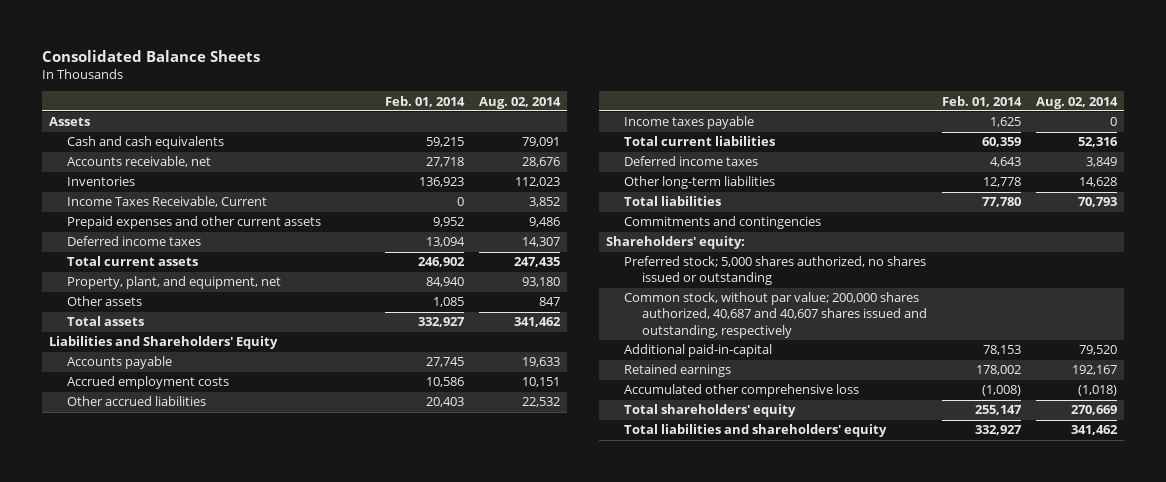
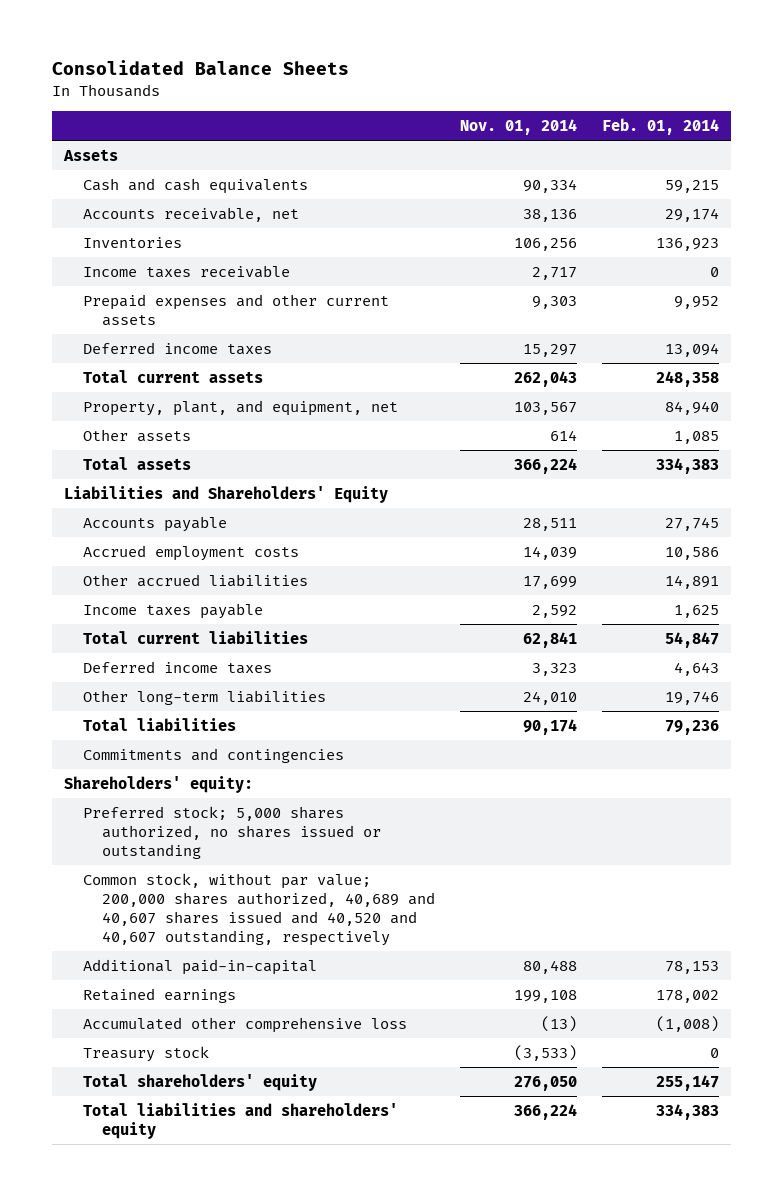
- | Feb. 01, 2014 | Aug. 02, 2014
+ | Nov. 01, 2014 | Feb. 01, 2014
- Accounts receivable, net | 27,718 | 28,676
+ Accounts receivable, net | 38,136 | 29,174
- Income Taxes Receivable, Current | 0 | 3,852
+ Income taxes receivable | 2,717 | 0
- Total current assets | 246,902 | 247,435
+ Total current assets | 262,043 | 248,358
- Total assets | 332,927 | 341,462
+ Total assets | 366,224 | 334,383
- Other accrued liabilities | 20,403 | 22,532
+ Other accrued liabilities | 17,699 | 14,891
- Total current liabilities | 60,359 | 52,316
+ Total current liabilities | 62,841 | 54,847
- Other long-term liabilities | 12,778 | 14,628
- Total liabilities | 77,780 | 70,793
+ Other long-term liabilities | 24,010 | 19,746
+ Total liabilities | 90,174 | 79,236
- Common stock, without par value; 200,000 shares authorized, 40,687 and 40,607 shares issued and outstanding, respectively
+ Common stock, without par value; 200,000 shares authorized, 40,689 and 40,607 shares issued and 40,520 and 40,607 outstanding, respectively
+ Treasury stock | (3,533) | 0
- Total liabilities and shareholders' equity | 332,927 | 341,462
+ Total liabilities and shareholders' equity | 366,224 | 334,383

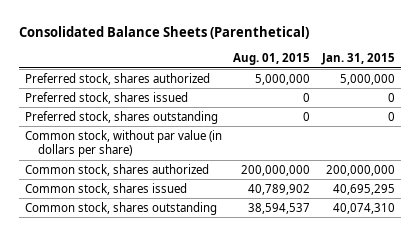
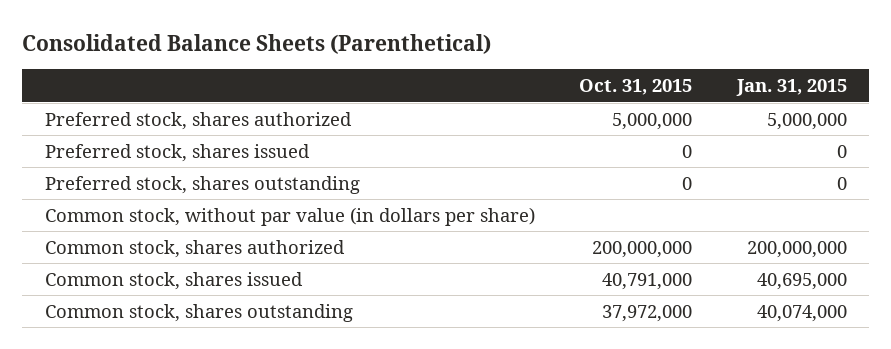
- | Aug. 01, 2015 | Jan. 31, 2015
+ | Oct. 31, 2015 | Jan. 31, 2015
- Common stock, shares issued | 40,789,902 | 40,695,295
- Common stock, shares outstanding | 38,594,537 | 40,074,310
+ Common stock, shares issued | 40,791,000 | 40,695,000
+ Common stock, shares outstanding | 37,972,000 | 40,074,000

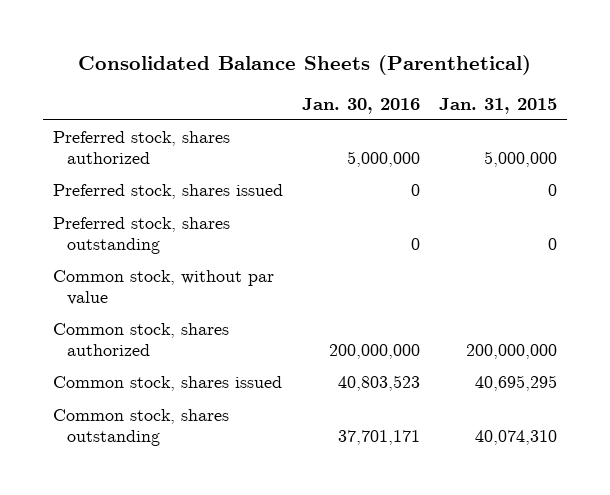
- | Oct. 31, 2015 | Jan. 31, 2015
+ | Jan. 30, 2016 | Jan. 31, 2015
- Common stock, without par value (in dollars per share)
+ Common stock, without par value
- Common stock, shares issued | 40,791,000 | 40,695,000
- Common stock, shares outstanding | 37,972,000 | 40,074,000
+ Common stock, shares issued | 40,803,523 | 40,695,295
+ Common stock, shares outstanding | 37,701,171 | 40,074,310

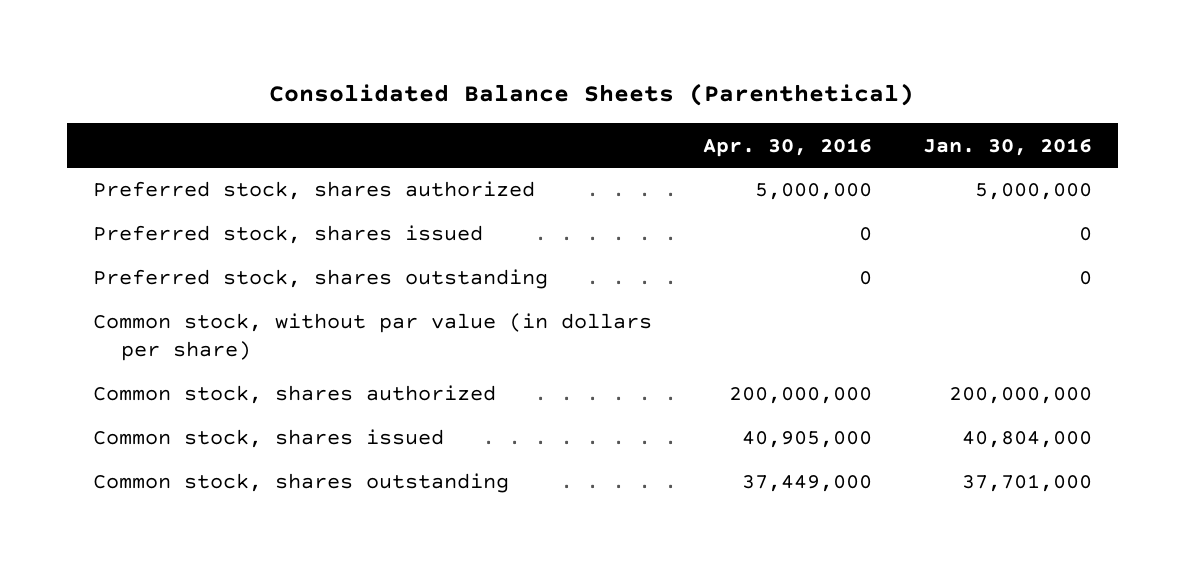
- | Jan. 30, 2016 | Jan. 31, 2015
+ | Apr. 30, 2016 | Jan. 30, 2016
- Common stock, without par value
+ Common stock, without par value (in dollars per share)
- Common stock, shares issued | 40,803,523 | 40,695,295
- Common stock, shares outstanding | 37,701,171 | 40,074,310
+ Common stock, shares issued | 40,905,000 | 40,804,000
+ Common stock, shares outstanding | 37,449,000 | 37,701,000

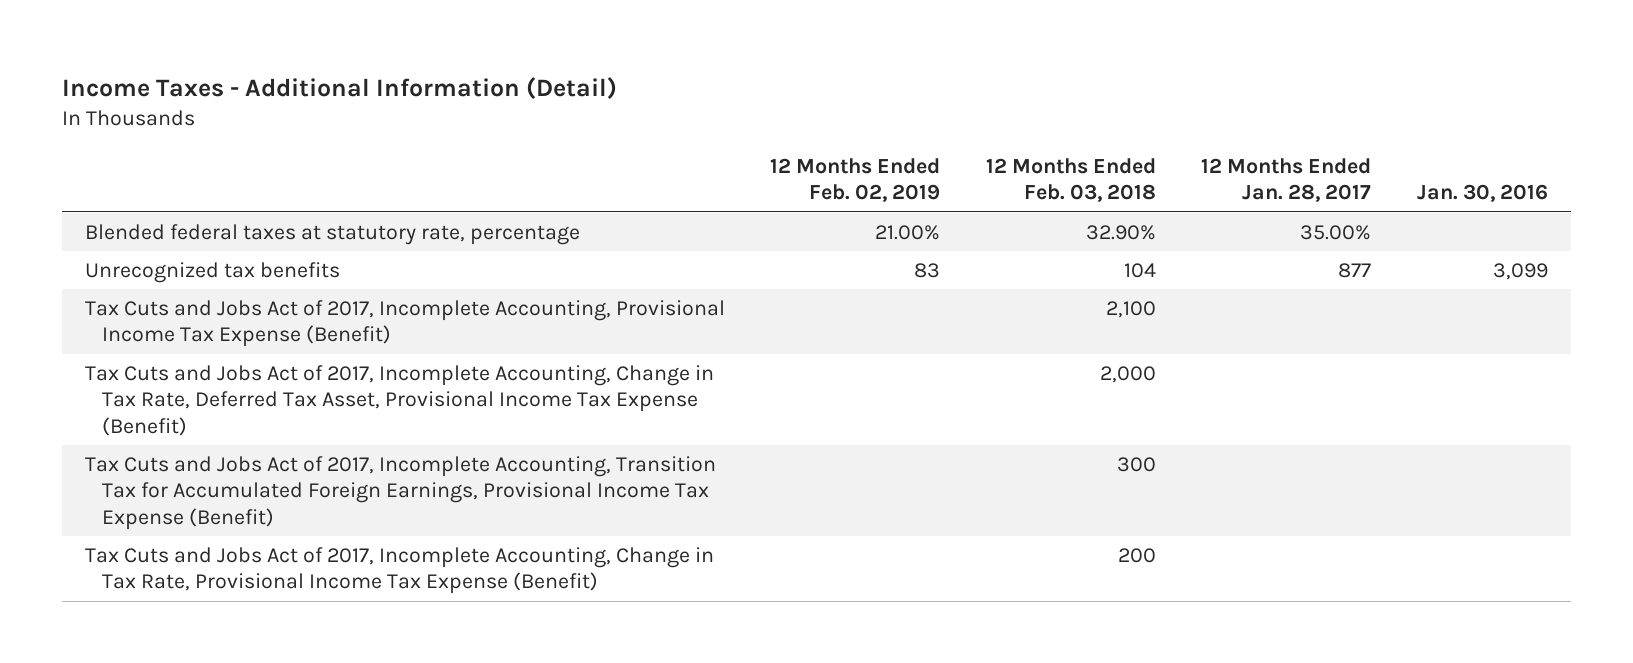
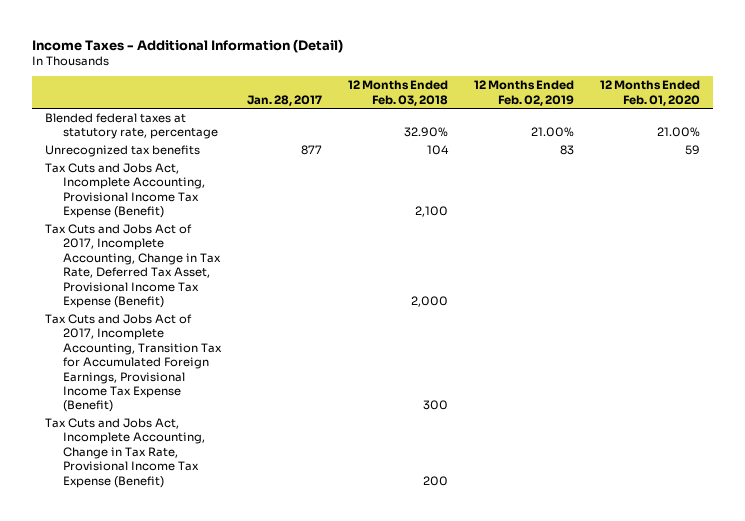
- | 12 Months Ended Feb. 02, 2019 | 12 Months Ended Feb. 03, 2018 | 12 Months Ended Jan. 28, 2017 | Jan. 30, 2016
+ | Jan. 28, 2017 | 12 Months Ended Feb. 03, 2018 | 12 Months Ended Feb. 02, 2019 | 12 Months Ended Feb. 01, 2020
- Tax Cuts and Jobs Act of 2017, Incomplete Accounting, Provisional Income Tax Expense (Benefit) | | 2,100 | |
+ Tax Cuts and Jobs Act, Incomplete Accounting, Provisional Income Tax Expense (Benefit) | | 2,100 | |
- Tax Cuts and Jobs Act of 2017, Incomplete Accounting, Change in Tax Rate, Provisional Income Tax Expense (Benefit) | | 200 | |
+ Tax Cuts and Jobs Act, Incomplete Accounting, Change in Tax Rate, Provisional Income Tax Expense (Benefit) | | 200 | |

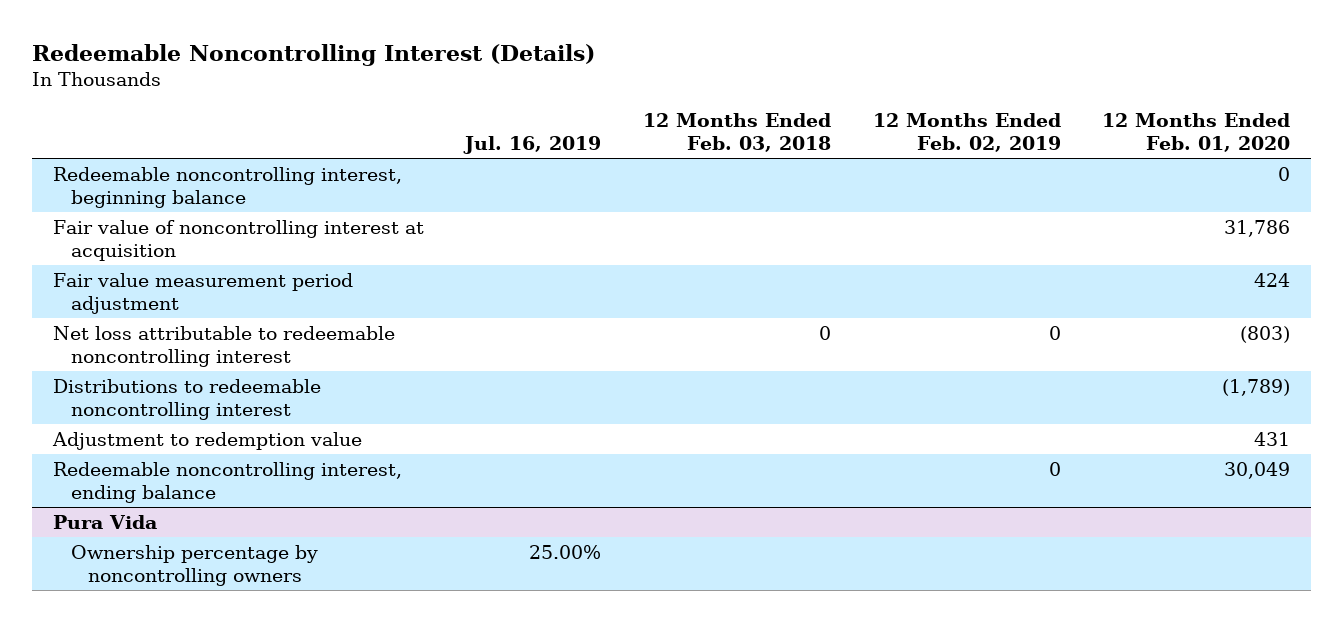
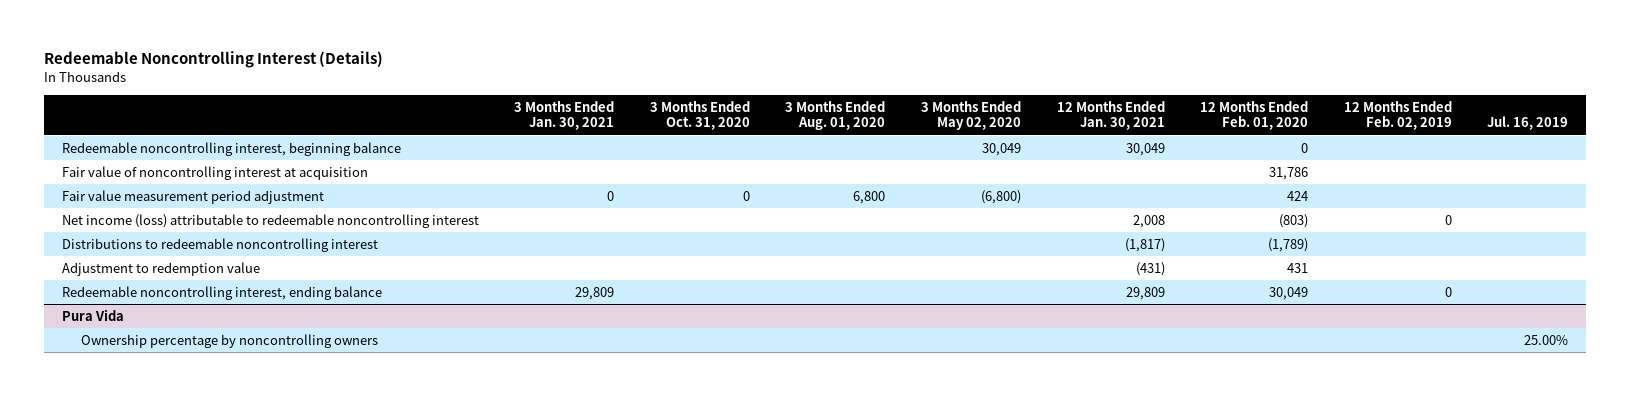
- | Jul. 16, 2019 | 12 Months Ended Feb. 03, 2018 | 12 Months Ended Feb. 02, 2019 | 12 Months Ended Feb. 01, 2020
+ | 3 Months Ended Jan. 30, 2021 | 3 Months Ended Oct. 31, 2020 | 3 Months Ended Aug. 01, 2020 | 3 Months Ended May 02, 2020 | 12 Months Ended Jan. 30, 2021 | 12 Months Ended Feb. 01, 2020 | 12 Months Ended Feb. 02, 2019 | Jul. 16, 2019
- Net loss attributable to redeemable noncontrolling interest | | 0 | 0 | (803)
+ Net income (loss) attributable to redeemable noncontrolling interest | | | | | 2,008 | (803) | 0 |

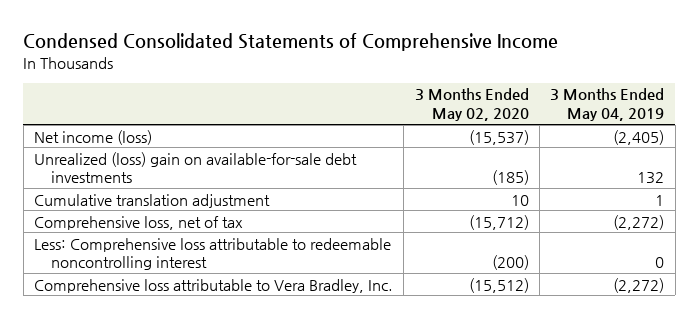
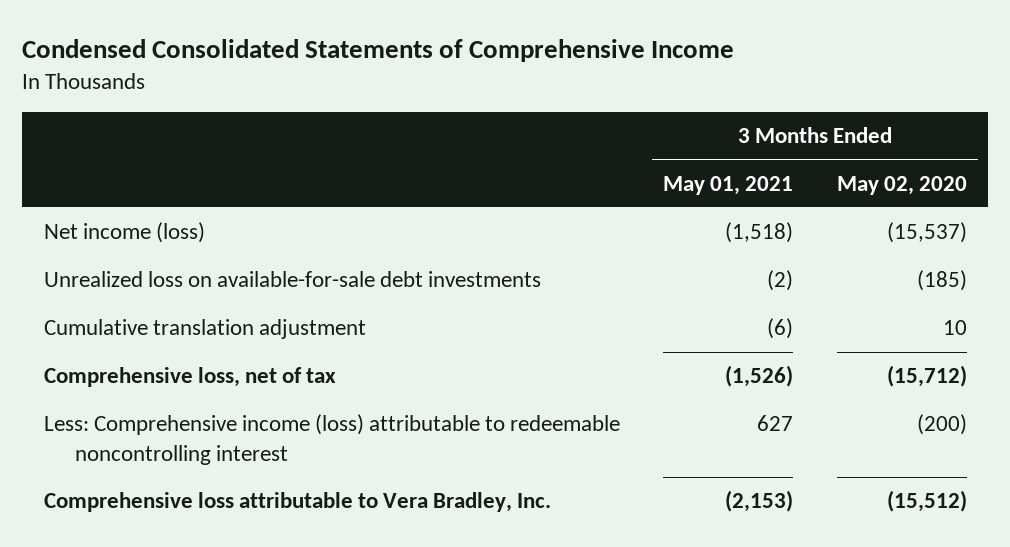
- | 3 Months Ended May 02, 2020 | 3 Months Ended May 04, 2019
+ | 3 Months Ended May 01, 2021 | 3 Months Ended May 02, 2020
- Unrealized (loss) gain on available-for-sale debt investments | (185) | 132
+ Unrealized loss on available-for-sale debt investments | (2) | (185)
- Less: Comprehensive loss attributable to redeemable noncontrolling interest | (200) | 0
+ Less: Comprehensive income (loss) attributable to redeemable noncontrolling interest | 627 | (200)

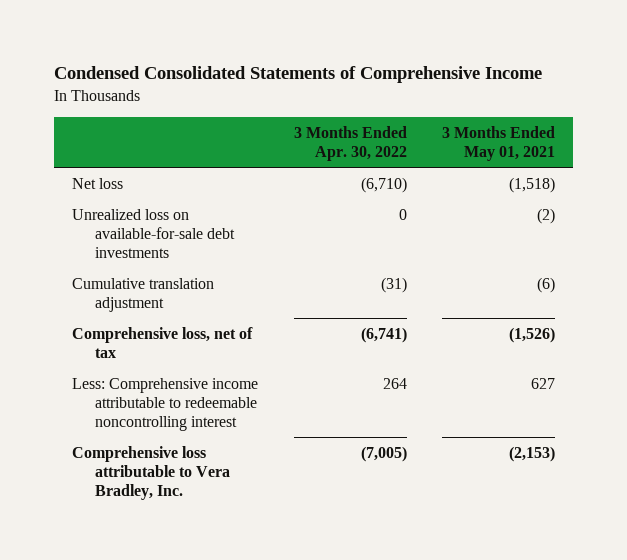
- | 3 Months Ended May 01, 2021 | 3 Months Ended May 02, 2020
+ | 3 Months Ended Apr. 30, 2022 | 3 Months Ended May 01, 2021
- Net income (loss) | (1,518) | (15,537)
+ Net loss | (6,710) | (1,518)
- Less: Comprehensive income (loss) attributable to redeemable noncontrolling interest | 627 | (200)
+ Less: Comprehensive income attributable to redeemable noncontrolling interest | 264 | 627

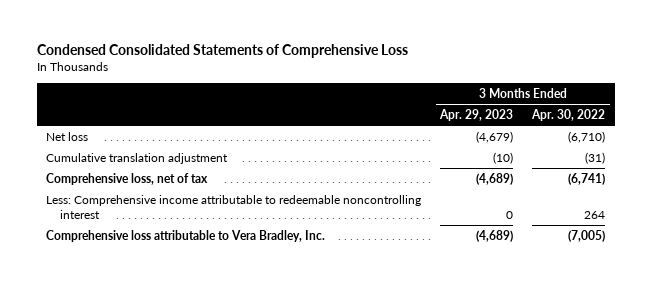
- Condensed Consolidated Statements of Comprehensive Income
+ Condensed Consolidated Statements of Comprehensive Loss
- | 3 Months Ended Apr. 30, 2022 | 3 Months Ended May 01, 2021
+ | 3 Months Ended Apr. 29, 2023 | 3 Months Ended Apr. 30, 2022
- Unrealized loss on available-for-sale debt investments | 0 | (2)

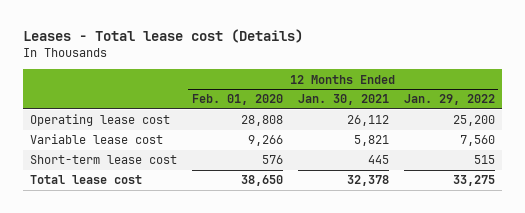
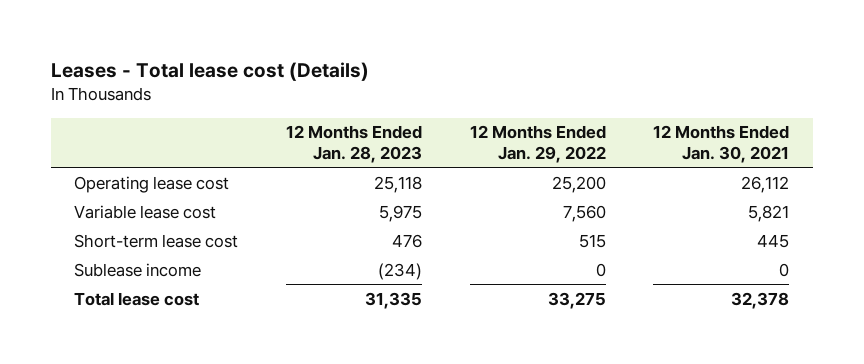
- | 12 Months Ended Feb. 01, 2020 | 12 Months Ended Jan. 30, 2021 | 12 Months Ended Jan. 29, 2022
+ | 12 Months Ended Jan. 28, 2023 | 12 Months Ended Jan. 29, 2022 | 12 Months Ended Jan. 30, 2021
+ Sublease income | (234) | 0 | 0

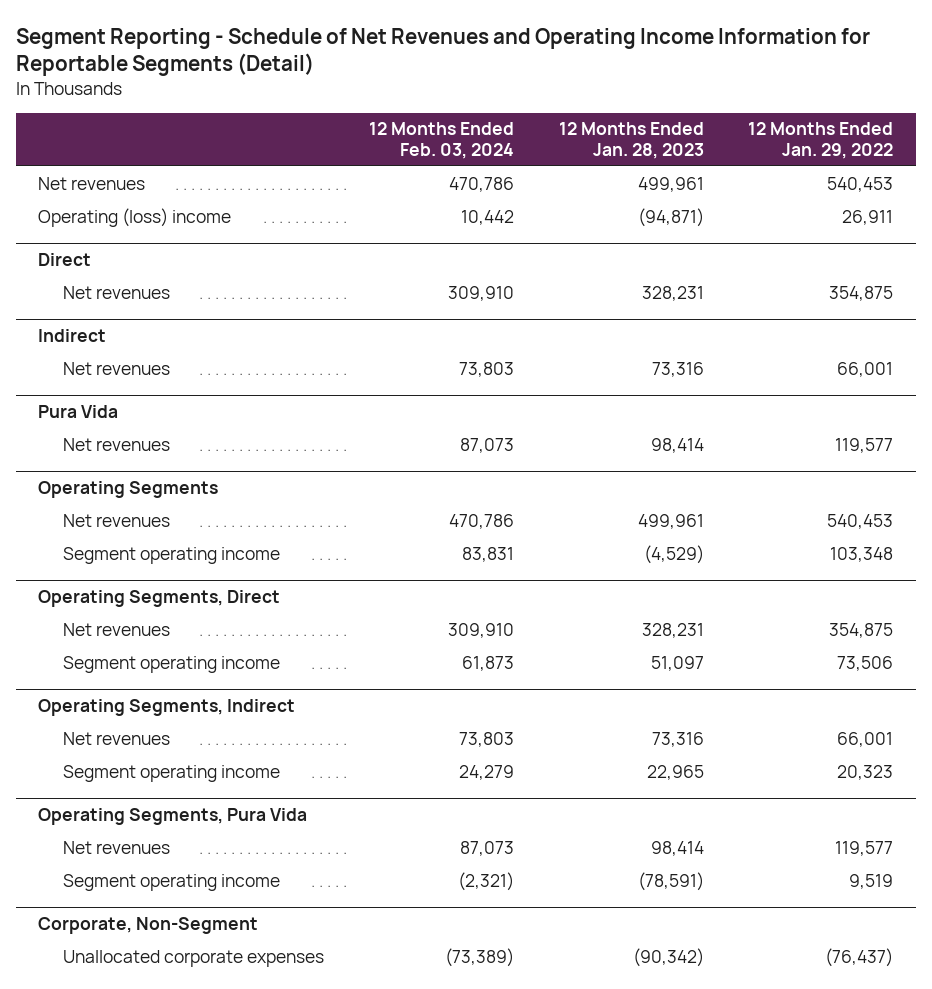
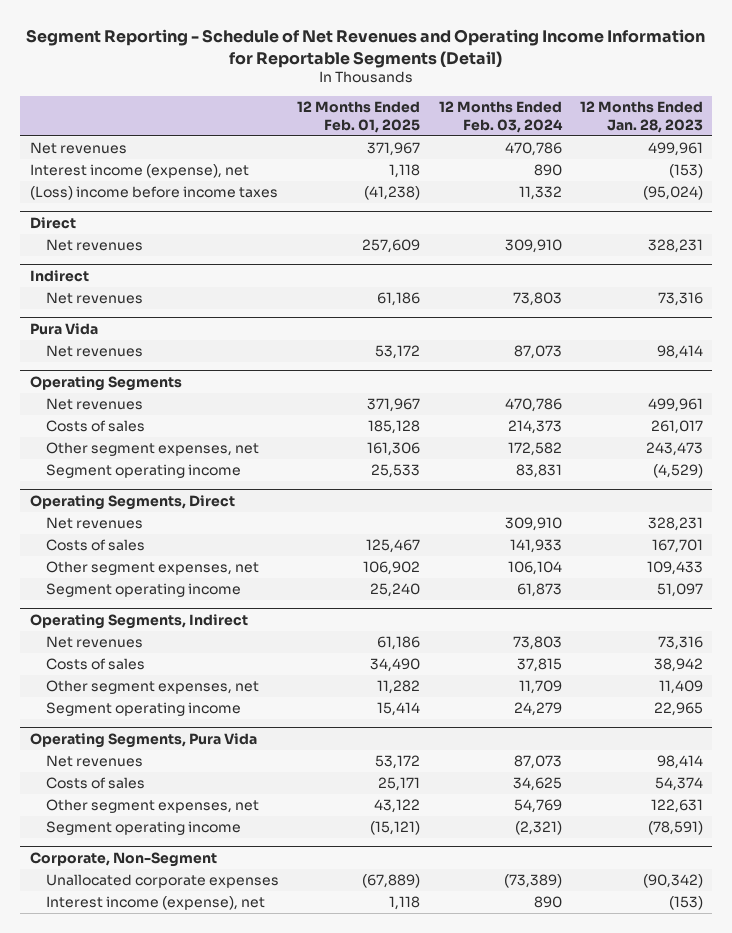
- | 12 Months Ended Feb. 03, 2024 | 12 Months Ended Jan. 28, 2023 | 12 Months Ended Jan. 29, 2022
+ | 12 Months Ended Feb. 01, 2025 | 12 Months Ended Feb. 03, 2024 | 12 Months Ended Jan. 28, 2023
- Operating (loss) income | 10,442 | (94,871) | 26,911
+ Interest income (expense), net | 1,118 | 890 | (153)
+ (Loss) income before income taxes | (41,238) | 11,332 | (95,024)
@ Operating Segments
+ Costs of sales | 185,128 | 214,373 | 261,017
+ Other segment expenses, net | 161,306 | 172,582 | 243,473
@ Operating Segments, Direct
+ Costs of sales | 125,467 | 141,933 | 167,701
+ Other segment expenses, net | 106,902 | 106,104 | 109,433
@ Operating Segments, Indirect
+ Costs of sales | 34,490 | 37,815 | 38,942
+ Other segment expenses, net | 11,282 | 11,709 | 11,409
@ Operating Segments, Pura Vida
+ Costs of sales | 25,171 | 34,625 | 54,374
+ Other segment expenses, net | 43,122 | 54,769 | 122,631
@ Corporate, Non-Segment
+ Interest income (expense), net | 1,118 | 890 | (153)

